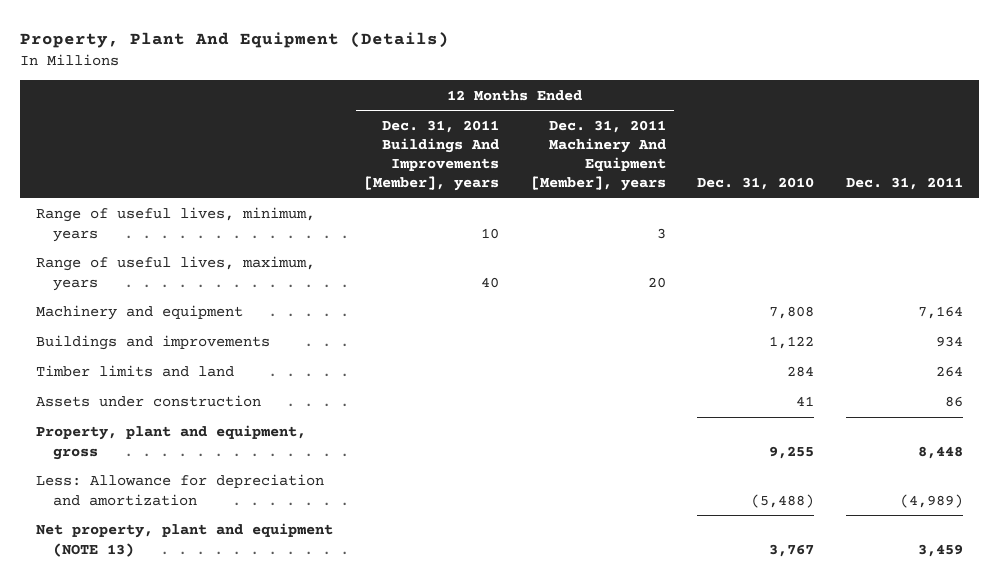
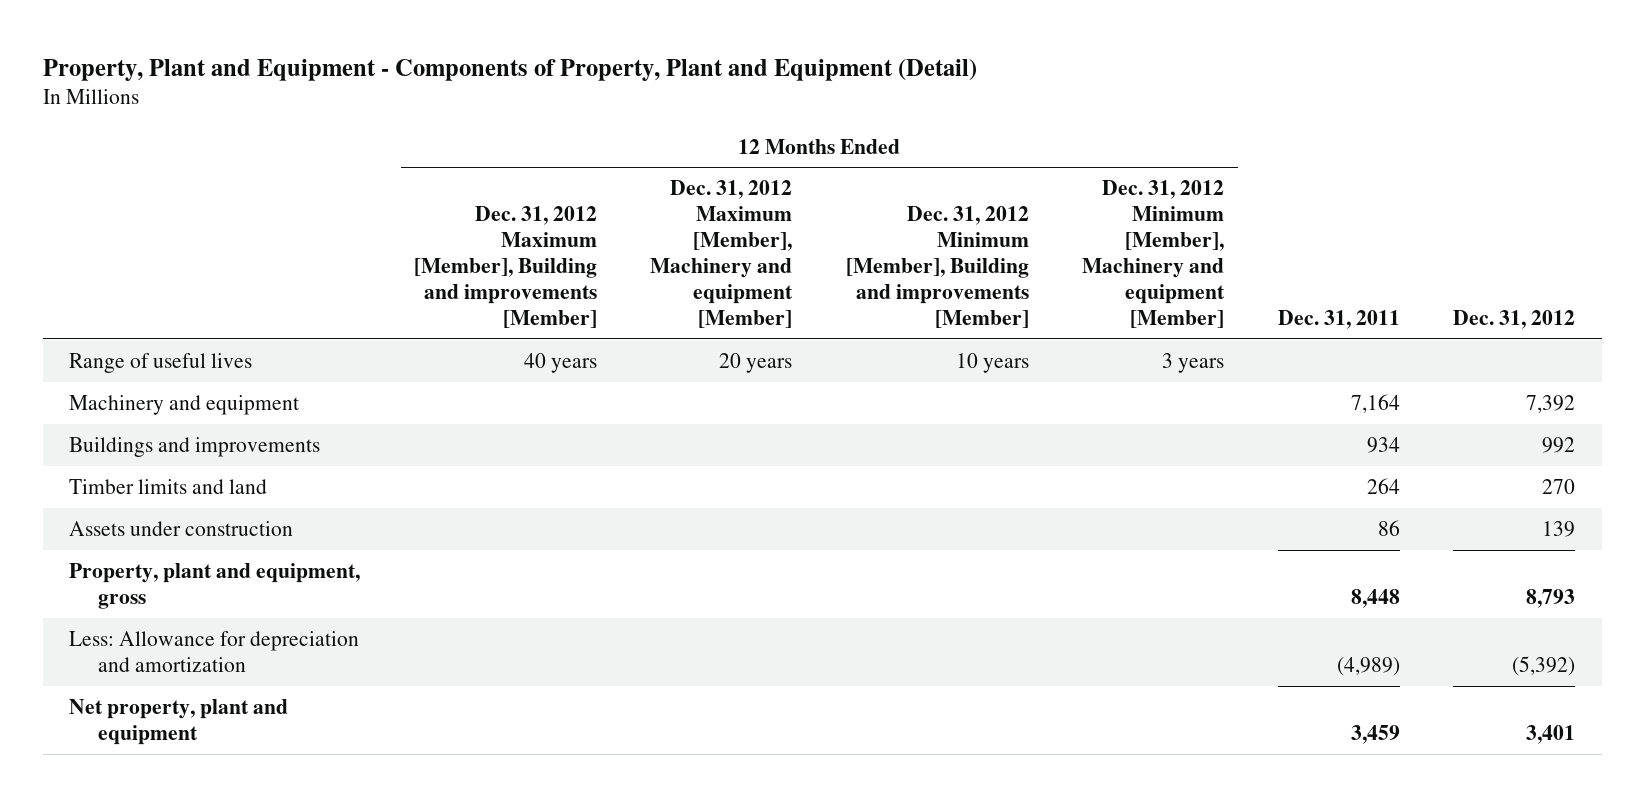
- Property, Plant And Equipment (Details)
+ Property, Plant and Equipment - Components of Property, Plant and Equipment (Detail)
- | 12 Months Ended Dec. 31, 2011 Buildings And Improvements [Member], years | 12 Months Ended Dec. 31, 2011 Machinery And Equipment [Member], years | Dec. 31, 2010 | Dec. 31, 2011
+ | 12 Months Ended Dec. 31, 2012 Maximum [Member], Building and improvements [Member] | 12 Months Ended Dec. 31, 2012 Maximum [Member], Machinery and equipment [Member] | 12 Months Ended Dec. 31, 2012 Minimum [Member], Building and improvements [Member] | 12 Months Ended Dec. 31, 2012 Minimum [Member], Machinery and equipment [Member] | Dec. 31, 2011 | Dec. 31, 2012
- Range of useful lives, minimum, years | 10 | 3 | |
- Range of useful lives, maximum, years | 40 | 20 | |
+ Range of useful lives | 40 years | 20 years | 10 years | 3 years | |
- Net property, plant and equipment (NOTE 13) | | | 3,767 | 3,459
+ Net property, plant and equipment | | | | | 3,459 | 3,401

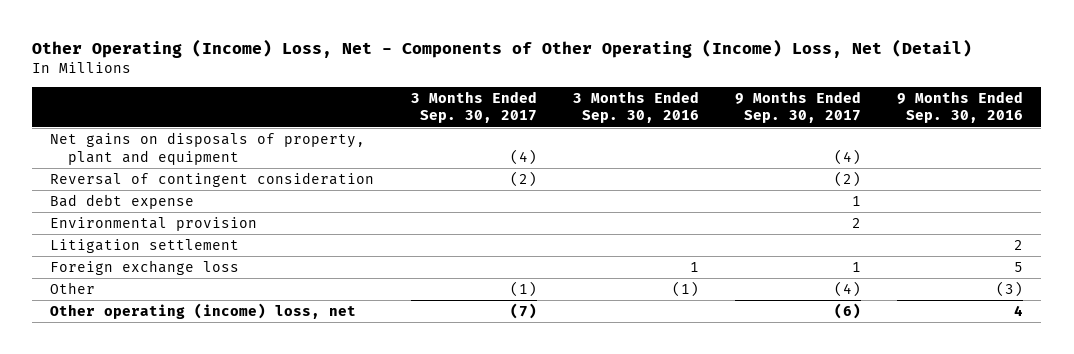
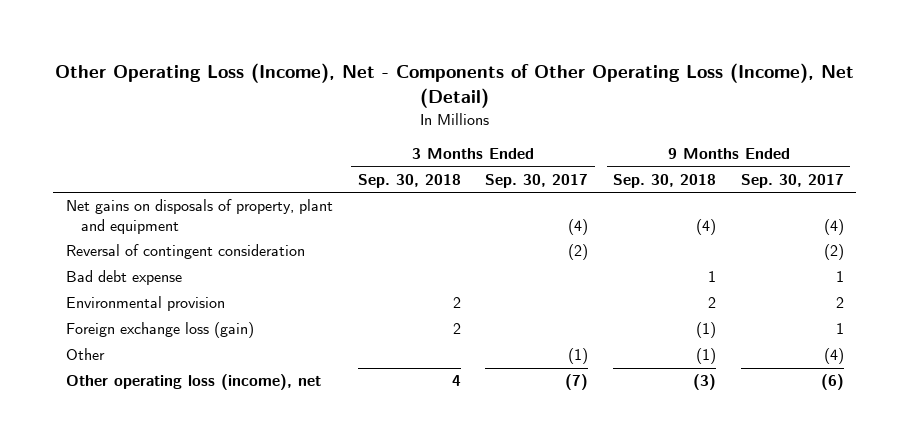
- Other Operating (Income) Loss, Net - Components of Other Operating (Income) Loss, Net (Detail)
+ Other Operating Loss (Income), Net - Components of Other Operating Loss (Income), Net (Detail)
- | 3 Months Ended Sep. 30, 2017 | 3 Months Ended Sep. 30, 2016 | 9 Months Ended Sep. 30, 2017 | 9 Months Ended Sep. 30, 2016
+ | 3 Months Ended Sep. 30, 2018 | 3 Months Ended Sep. 30, 2017 | 9 Months Ended Sep. 30, 2018 | 9 Months Ended Sep. 30, 2017
- Litigation settlement | | | | 2
- Foreign exchange loss | | 1 | 1 | 5
+ Foreign exchange loss (gain) | 2 | | (1) | 1
- Other operating (income) loss, net | (7) | | (6) | 4
+ Other operating loss (income), net | 4 | (7) | (3) | (6)

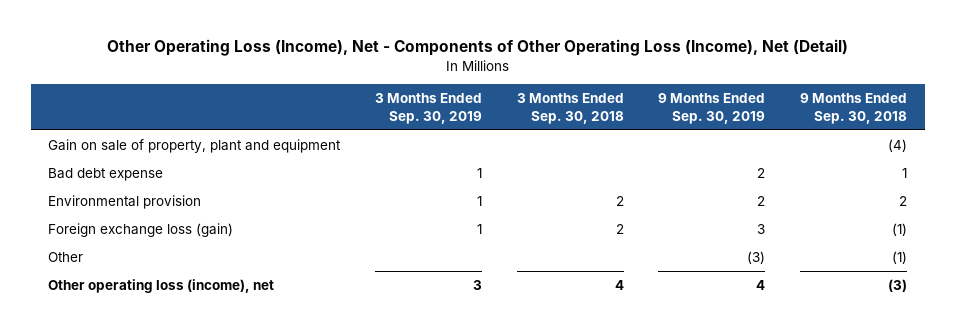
- | 3 Months Ended Sep. 30, 2018 | 3 Months Ended Sep. 30, 2017 | 9 Months Ended Sep. 30, 2018 | 9 Months Ended Sep. 30, 2017
+ | 3 Months Ended Sep. 30, 2019 | 3 Months Ended Sep. 30, 2018 | 9 Months Ended Sep. 30, 2019 | 9 Months Ended Sep. 30, 2018
- Net gains on disposals of property, plant and equipment | | (4) | (4) | (4)
- Reversal of contingent consideration | | (2) | | (2)
+ Gain on sale of property, plant and equipment | | | | (4)

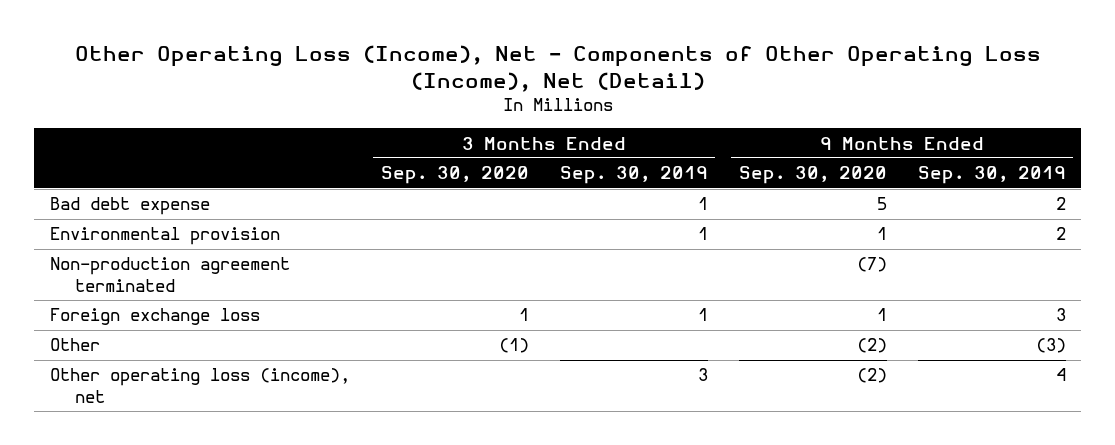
- | 3 Months Ended Sep. 30, 2019 | 3 Months Ended Sep. 30, 2018 | 9 Months Ended Sep. 30, 2019 | 9 Months Ended Sep. 30, 2018
+ | 3 Months Ended Sep. 30, 2020 | 3 Months Ended Sep. 30, 2019 | 9 Months Ended Sep. 30, 2020 | 9 Months Ended Sep. 30, 2019
- Gain on sale of property, plant and equipment | | | | (4)
- Foreign exchange loss (gain) | 1 | 2 | 3 | (1)
+ Non-production agreement terminated | | | (7) |
+ Foreign exchange loss | 1 | 1 | 1 | 3

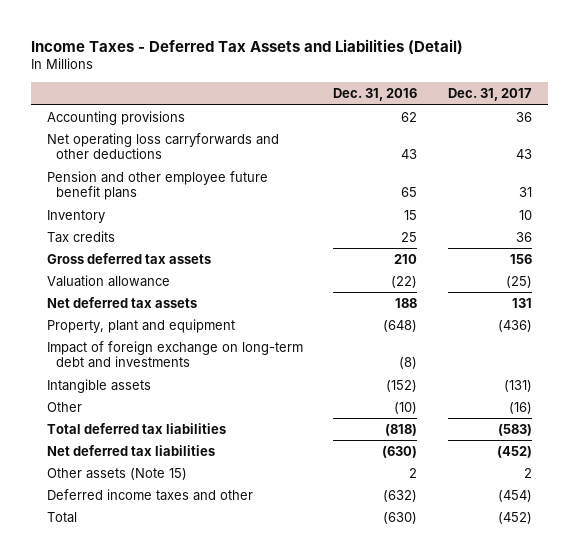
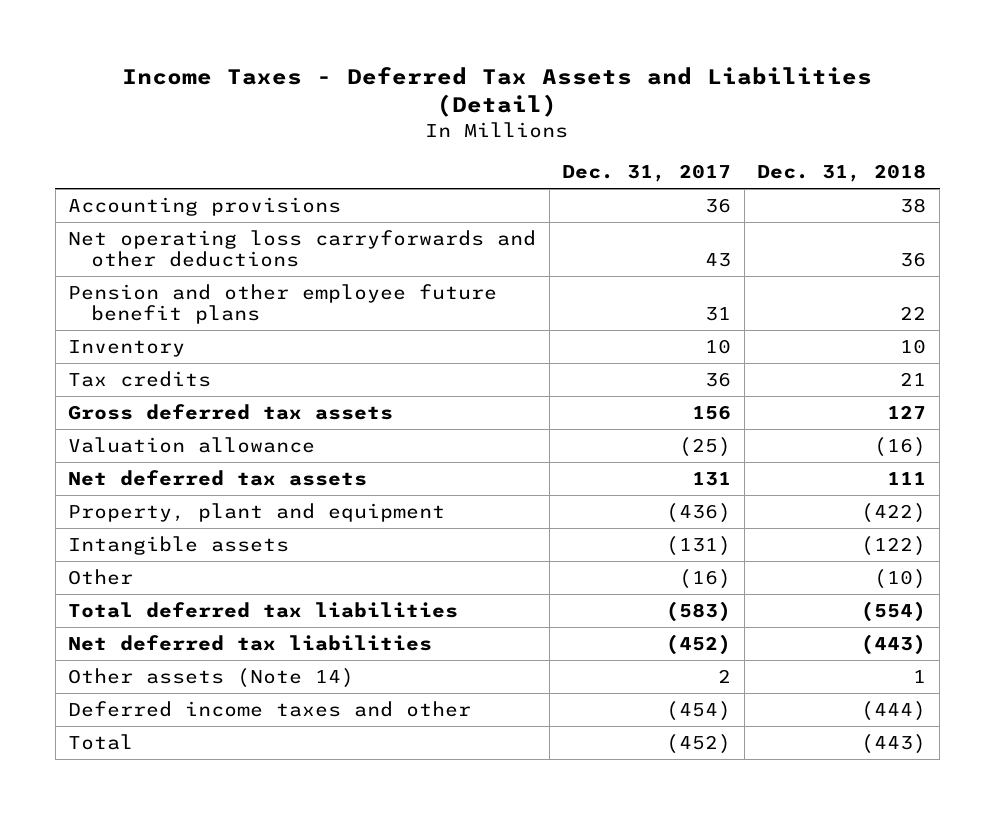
- | Dec. 31, 2016 | Dec. 31, 2017
+ | Dec. 31, 2017 | Dec. 31, 2018
- Impact of foreign exchange on long-term debt and investments | (8) |
- Other assets (Note 15) | 2 | 2
+ Other assets (Note 14) | 2 | 1

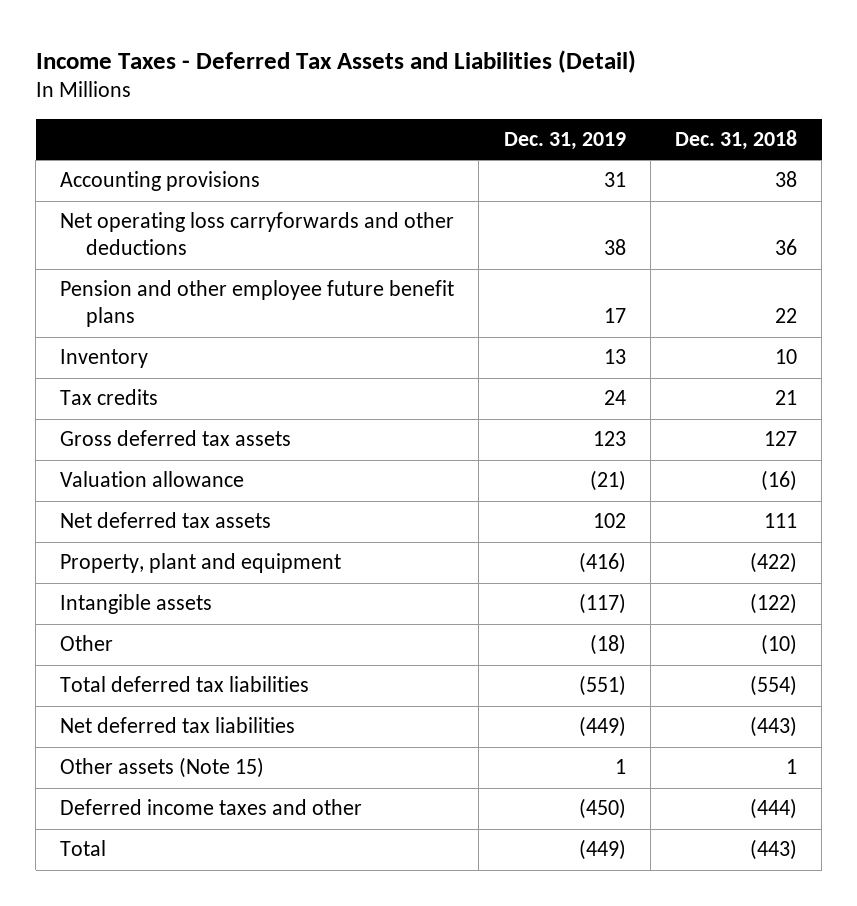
- | Dec. 31, 2017 | Dec. 31, 2018
+ | Dec. 31, 2019 | Dec. 31, 2018
- Other assets (Note 14) | 2 | 1
+ Other assets (Note 15) | 1 | 1

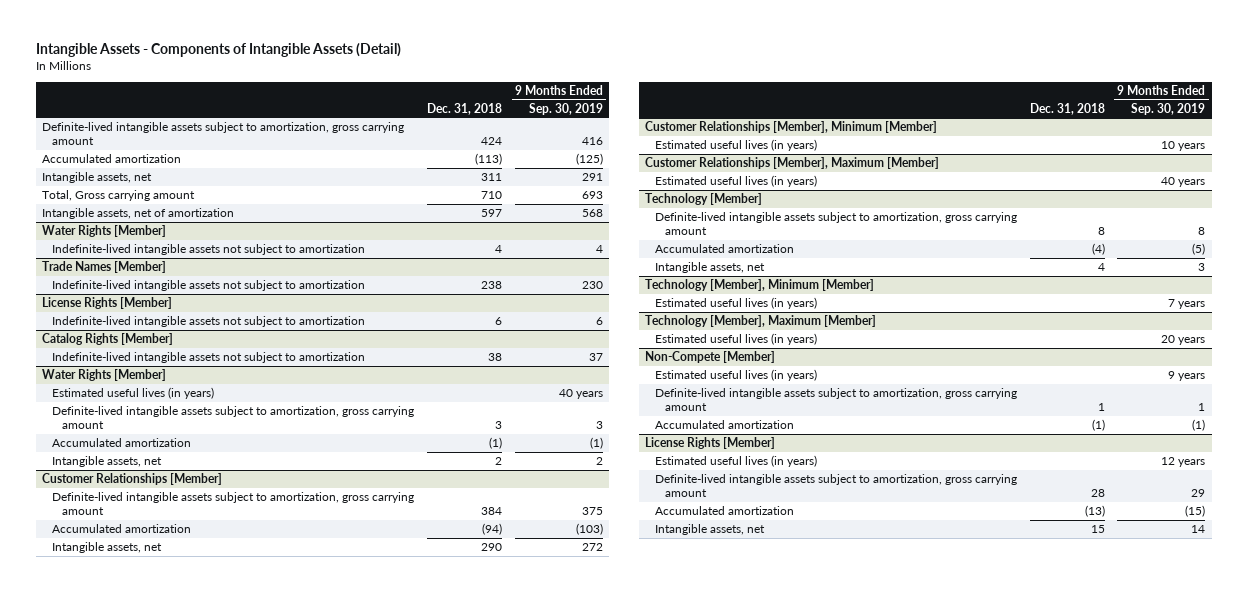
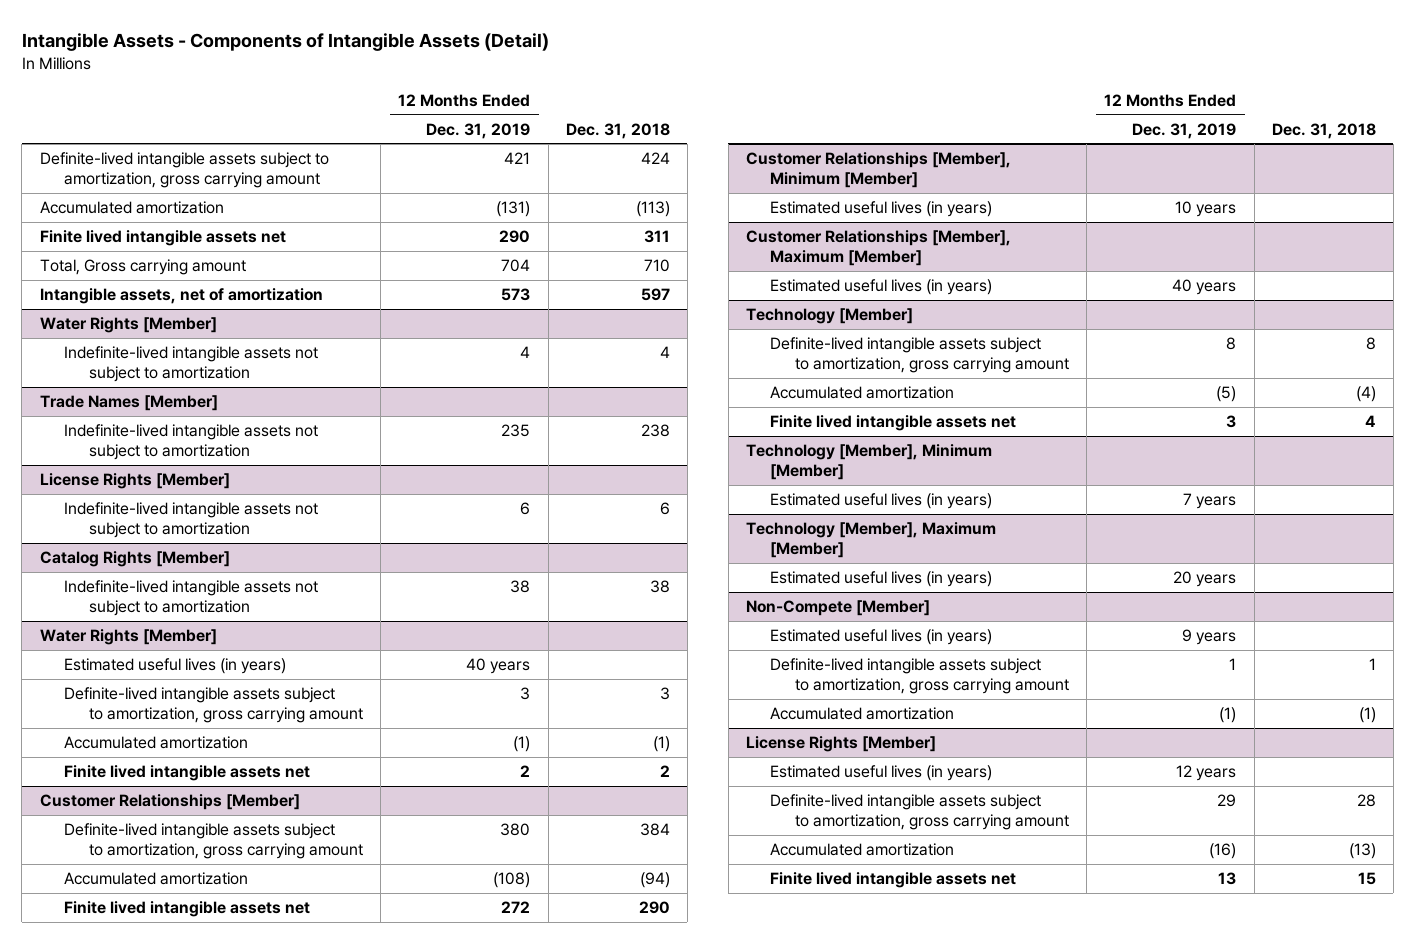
- | Dec. 31, 2018 | 9 Months Ended Sep. 30, 2019
+ | 12 Months Ended Dec. 31, 2019 | Dec. 31, 2018
- Intangible assets, net | 311 | 291
+ Finite lived intangible assets net | 290 | 311
@ Water Rights [Member]
- Intangible assets, net | 2 | 2
+ Finite lived intangible assets net | 2 | 2
@ Customer Relationships [Member]
- Intangible assets, net | 290 | 272
+ Finite lived intangible assets net | 272 | 290
@ Technology [Member]
- Intangible assets, net | 4 | 3
+ Finite lived intangible assets net | 3 | 4
@ License Rights [Member]
- Intangible assets, net | 15 | 14
+ Finite lived intangible assets net | 13 | 15

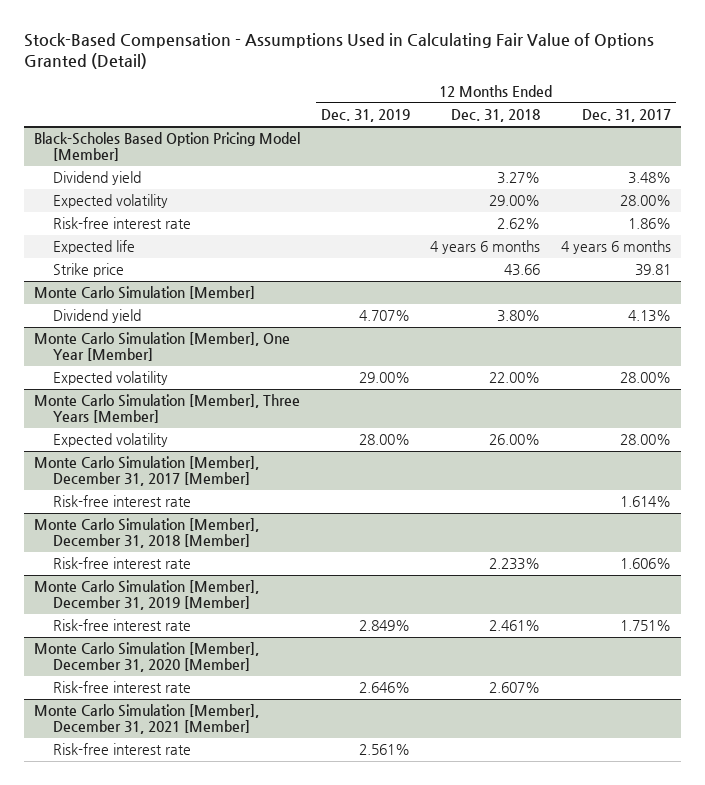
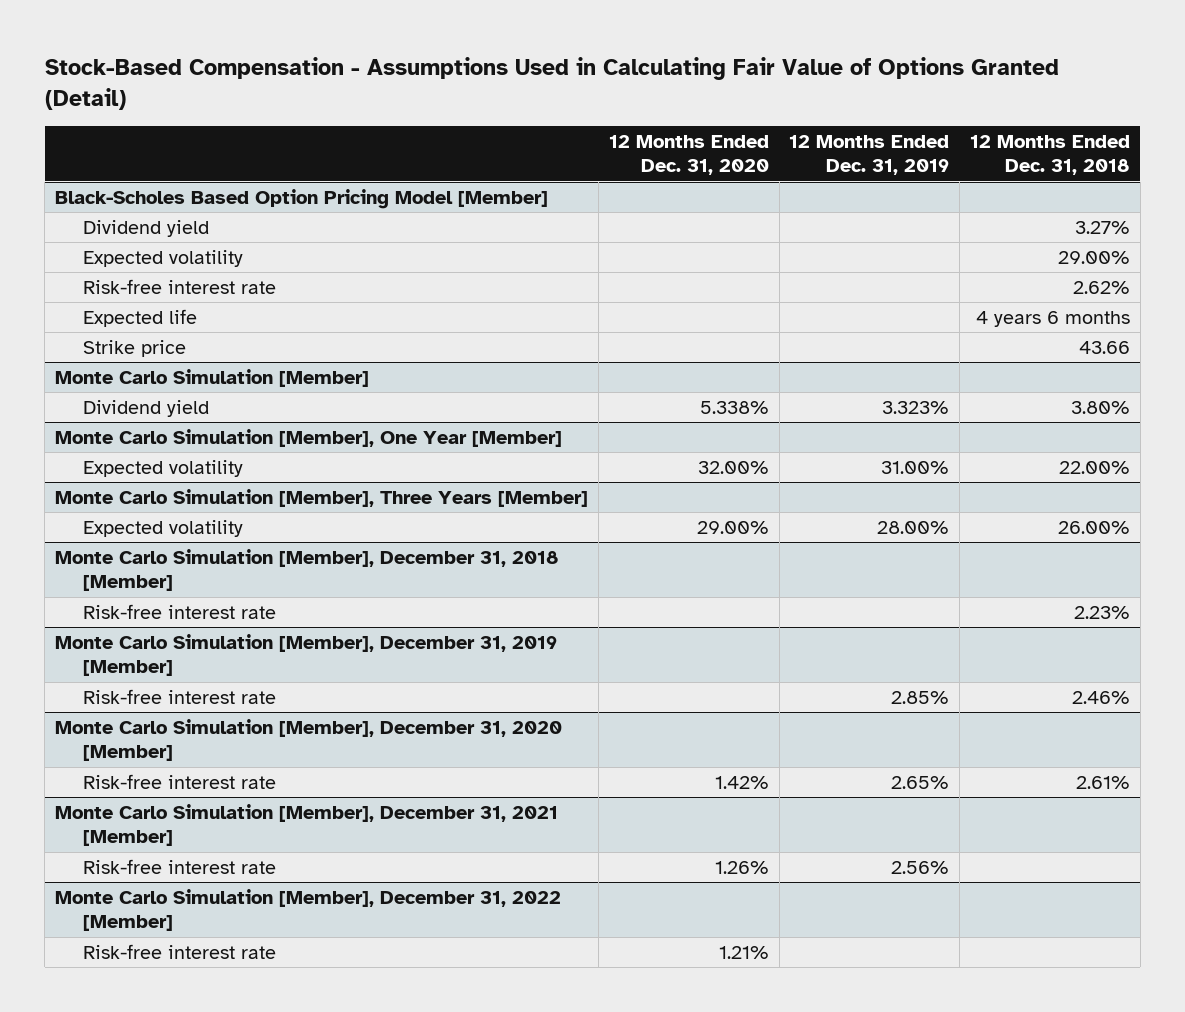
- | 12 Months Ended Dec. 31, 2019 | 12 Months Ended Dec. 31, 2018 | 12 Months Ended Dec. 31, 2017
+ | 12 Months Ended Dec. 31, 2020 | 12 Months Ended Dec. 31, 2019 | 12 Months Ended Dec. 31, 2018
@ Monte Carlo Simulation [Member]
- Dividend yield | 4.707% | 3.80% | 4.13%
+ Dividend yield | 5.338% | 3.323% | 3.80%
@ Monte Carlo Simulation [Member], One Year [Member]
- Expected volatility | 29.00% | 22.00% | 28.00%
+ Expected volatility | 32.00% | 31.00% | 22.00%
- Monte Carlo Simulation [Member], December 31, 2017 [Member]
- Risk-free interest rate | | | 1.614%
@ Monte Carlo Simulation [Member], December 31, 2018 [Member]
- Risk-free interest rate | | 2.233% | 1.606%
+ Risk-free interest rate | | | 2.23%
@ Monte Carlo Simulation [Member], December 31, 2019 [Member]
- Risk-free interest rate | 2.849% | 2.461% | 1.751%
+ Risk-free interest rate | | 2.85% | 2.46%
@ Monte Carlo Simulation [Member], December 31, 2020 [Member]
- Risk-free interest rate | 2.646% | 2.607% |
+ Risk-free interest rate | 1.42% | 2.65% | 2.61%
@ Monte Carlo Simulation [Member], December 31, 2021 [Member]
- Risk-free interest rate | 2.561% | |
+ Risk-free interest rate | 1.26% | 2.56% |
+ Monte Carlo Simulation [Member], December 31, 2022 [Member]
+ Risk-free interest rate | 1.21% | |

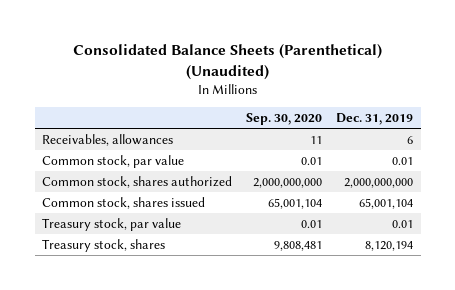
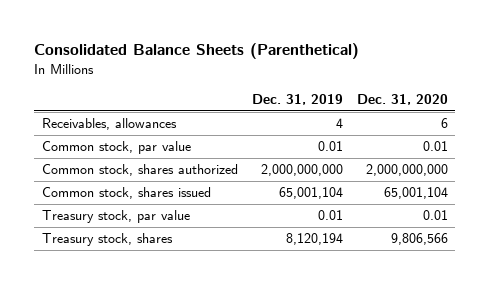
- Consolidated Balance Sheets (Parenthetical) (Unaudited)
+ Consolidated Balance Sheets (Parenthetical)
- | Sep. 30, 2020 | Dec. 31, 2019
+ | Dec. 31, 2019 | Dec. 31, 2020
- Receivables, allowances | 11 | 6
+ Receivables, allowances | 4 | 6

